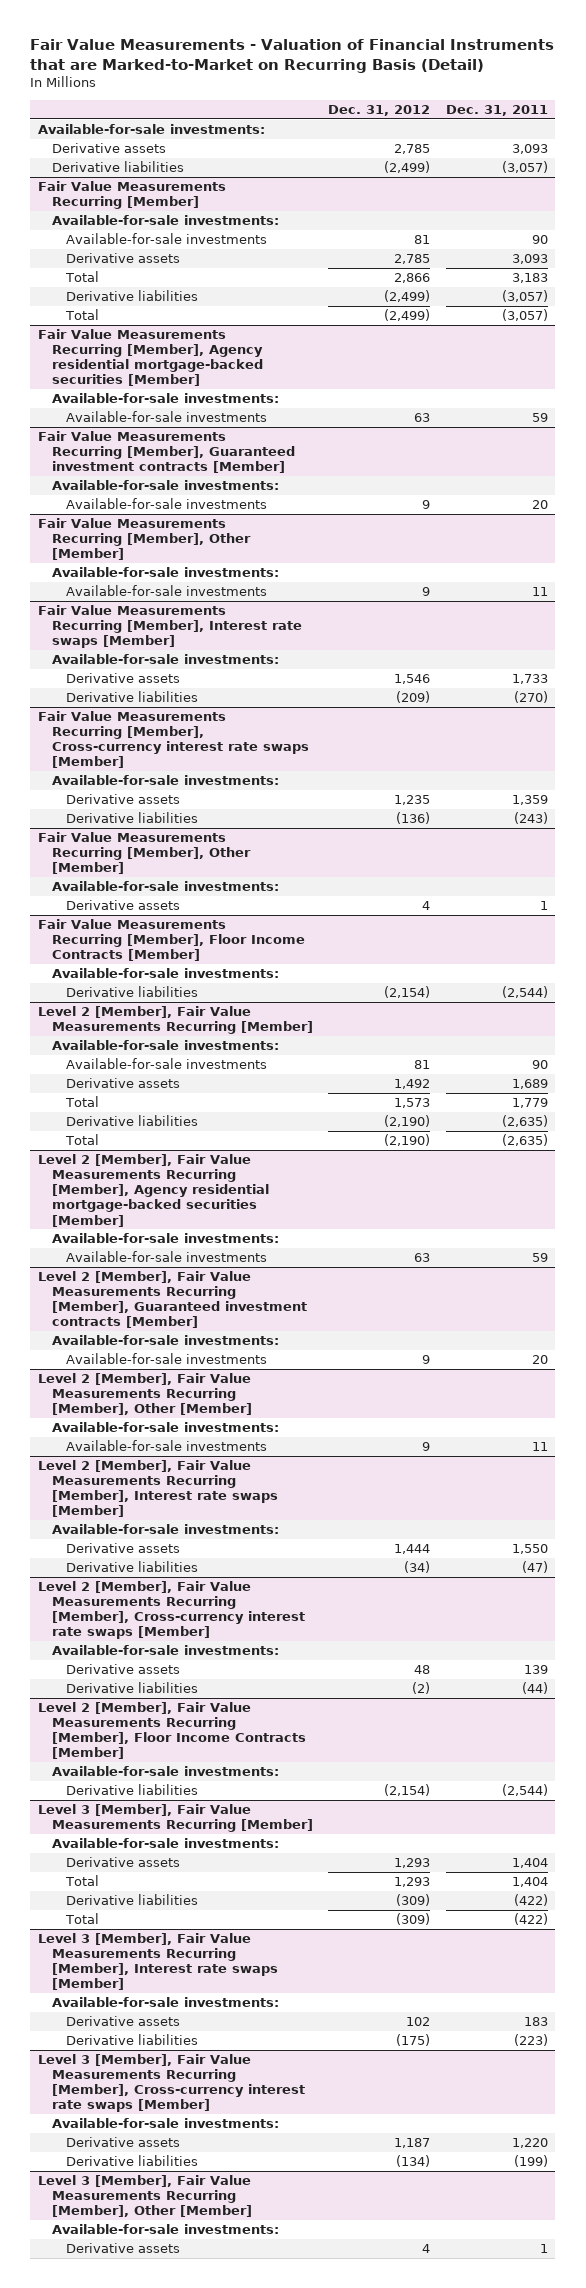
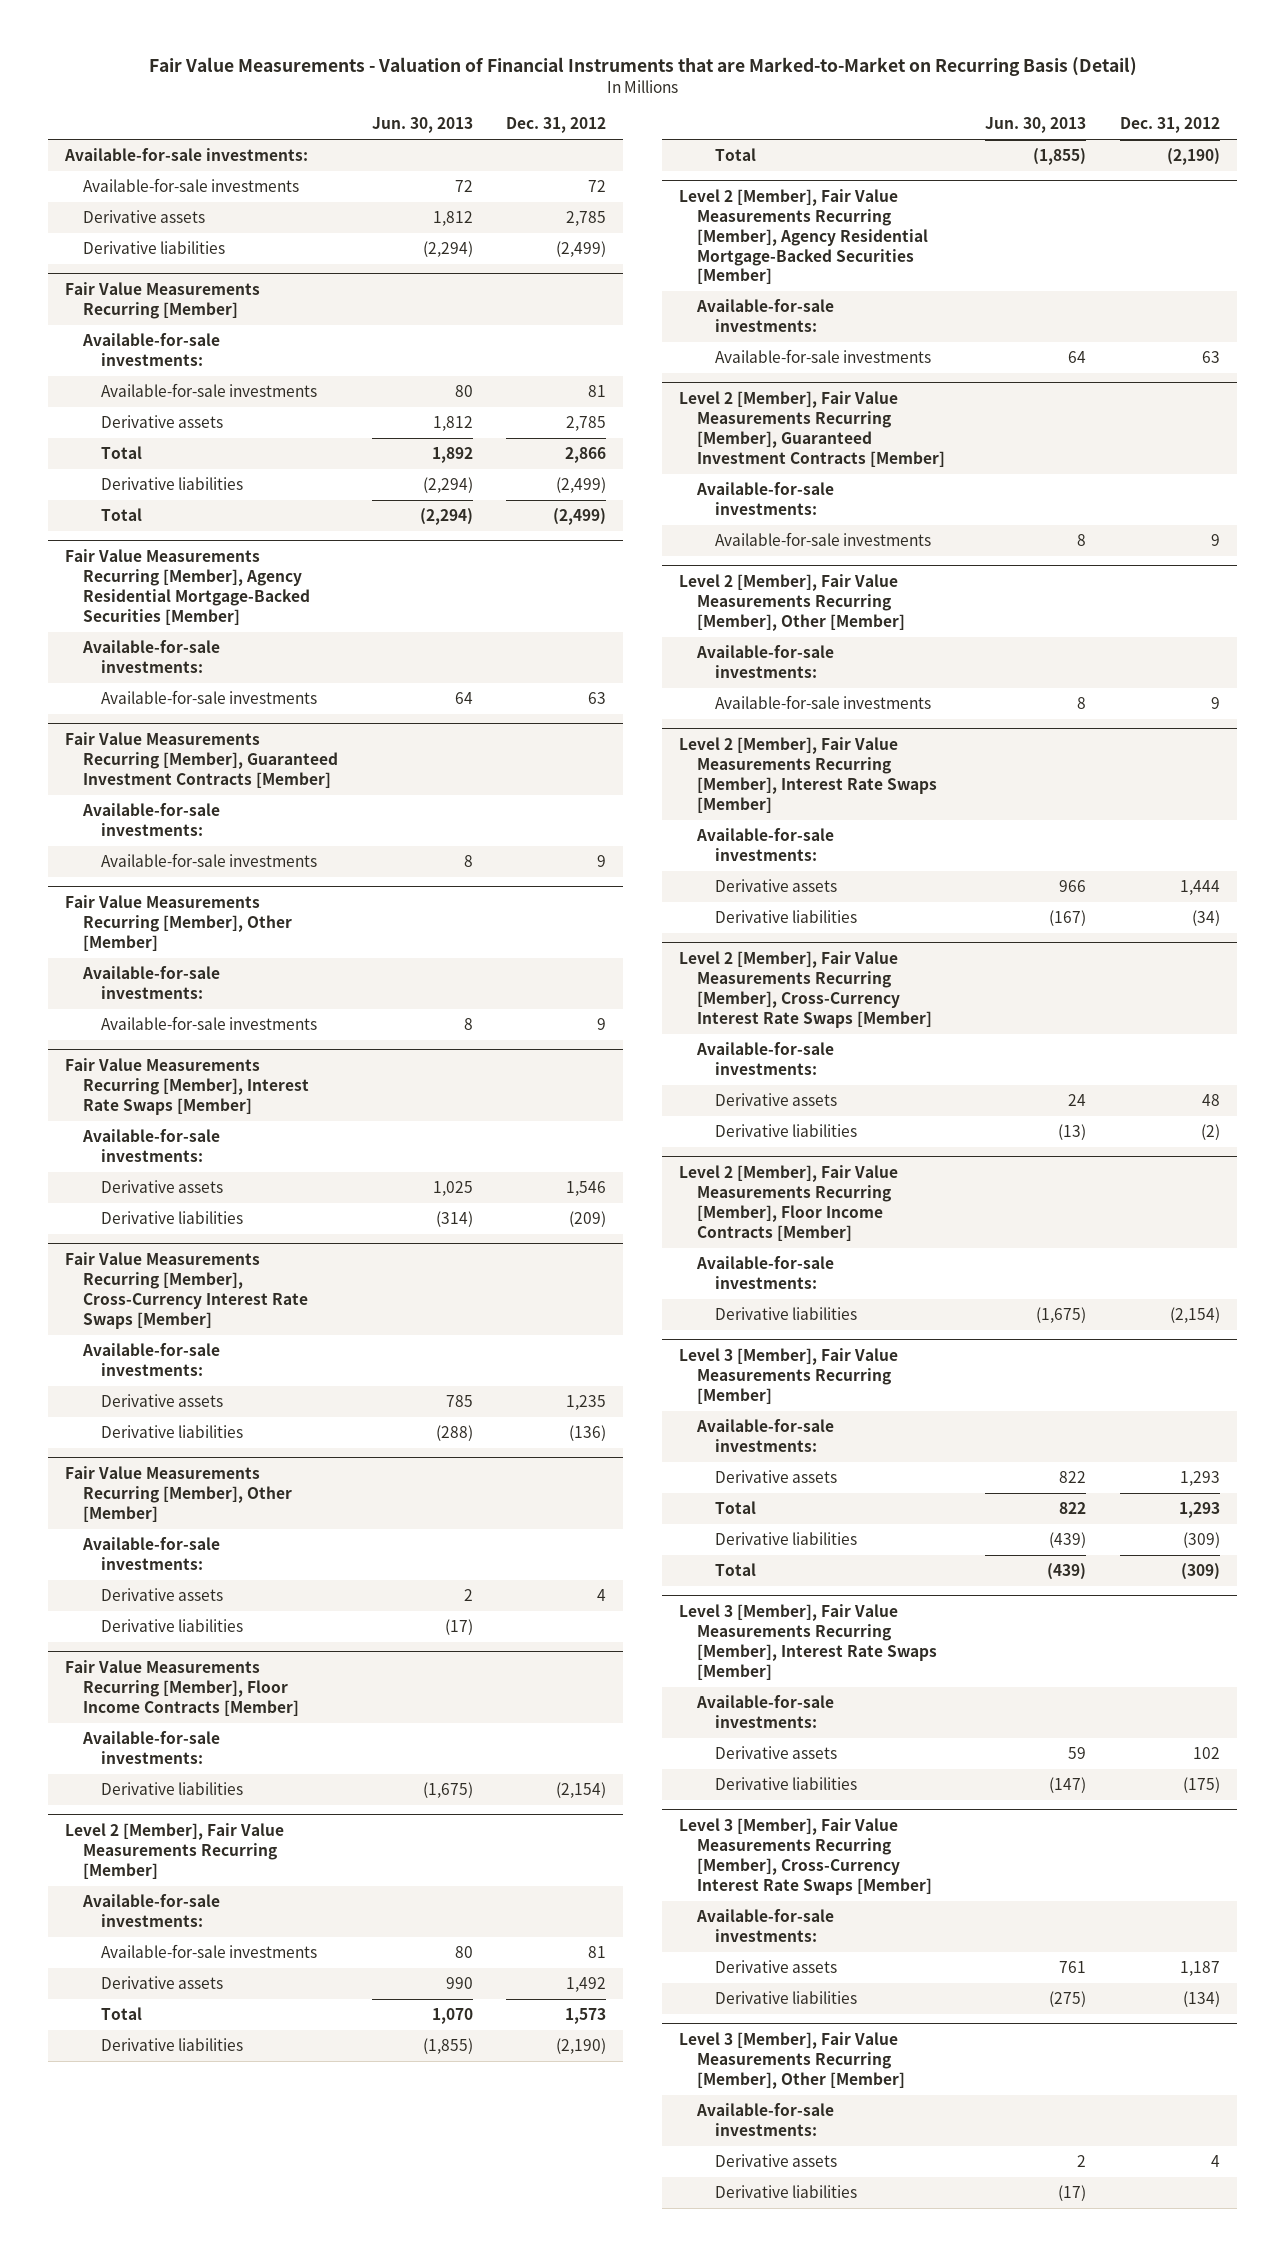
- | Dec. 31, 2012 | Dec. 31, 2011
+ | Jun. 30, 2013 | Dec. 31, 2012
+ Available-for-sale investments | 72 | 72
- Fair Value Measurements Recurring [Member], Agency residential mortgage-backed securities [Member]
+ Fair Value Measurements Recurring [Member], Agency Residential Mortgage-Backed Securities [Member]
- Fair Value Measurements Recurring [Member], Guaranteed investment contracts [Member]
+ Fair Value Measurements Recurring [Member], Guaranteed Investment Contracts [Member]
- Fair Value Measurements Recurring [Member], Interest rate swaps [Member]
+ Fair Value Measurements Recurring [Member], Interest Rate Swaps [Member]
- Fair Value Measurements Recurring [Member], Cross-currency interest rate swaps [Member]
+ Fair Value Measurements Recurring [Member], Cross-Currency Interest Rate Swaps [Member]
@ Fair Value Measurements Recurring [Member], Other [Member]
+ Derivative liabilities | (17) |
- Level 2 [Member], Fair Value Measurements Recurring [Member], Agency residential mortgage-backed securities [Member]
+ Level 2 [Member], Fair Value Measurements Recurring [Member], Agency Residential Mortgage-Backed Securities [Member]
- Level 2 [Member], Fair Value Measurements Recurring [Member], Guaranteed investment contracts [Member]
+ Level 2 [Member], Fair Value Measurements Recurring [Member], Guaranteed Investment Contracts [Member]
- Level 2 [Member], Fair Value Measurements Recurring [Member], Interest rate swaps [Member]
+ Level 2 [Member], Fair Value Measurements Recurring [Member], Interest Rate Swaps [Member]
- Level 2 [Member], Fair Value Measurements Recurring [Member], Cross-currency interest rate swaps [Member]
+ Level 2 [Member], Fair Value Measurements Recurring [Member], Cross-Currency Interest Rate Swaps [Member]
- Level 3 [Member], Fair Value Measurements Recurring [Member], Interest rate swaps [Member]
+ Level 3 [Member], Fair Value Measurements Recurring [Member], Interest Rate Swaps [Member]
- Level 3 [Member], Fair Value Measurements Recurring [Member], Cross-currency interest rate swaps [Member]
+ Level 3 [Member], Fair Value Measurements Recurring [Member], Cross-Currency Interest Rate Swaps [Member]
@ Level 3 [Member], Fair Value Measurements Recurring [Member], Other [Member]
+ Derivative liabilities | (17) |

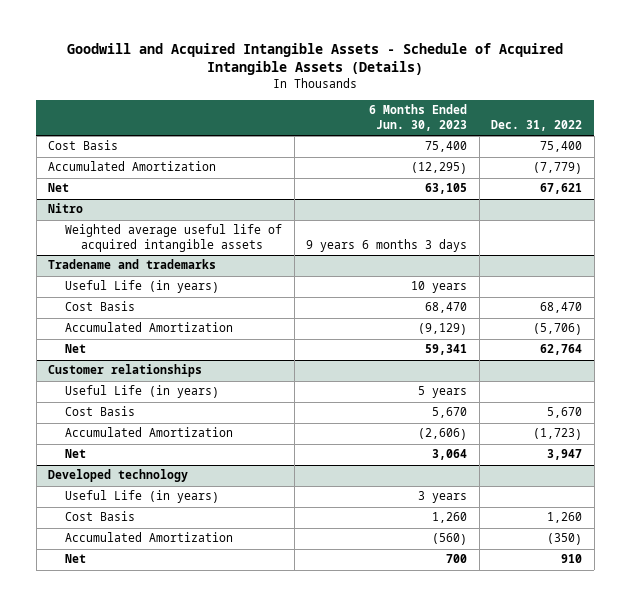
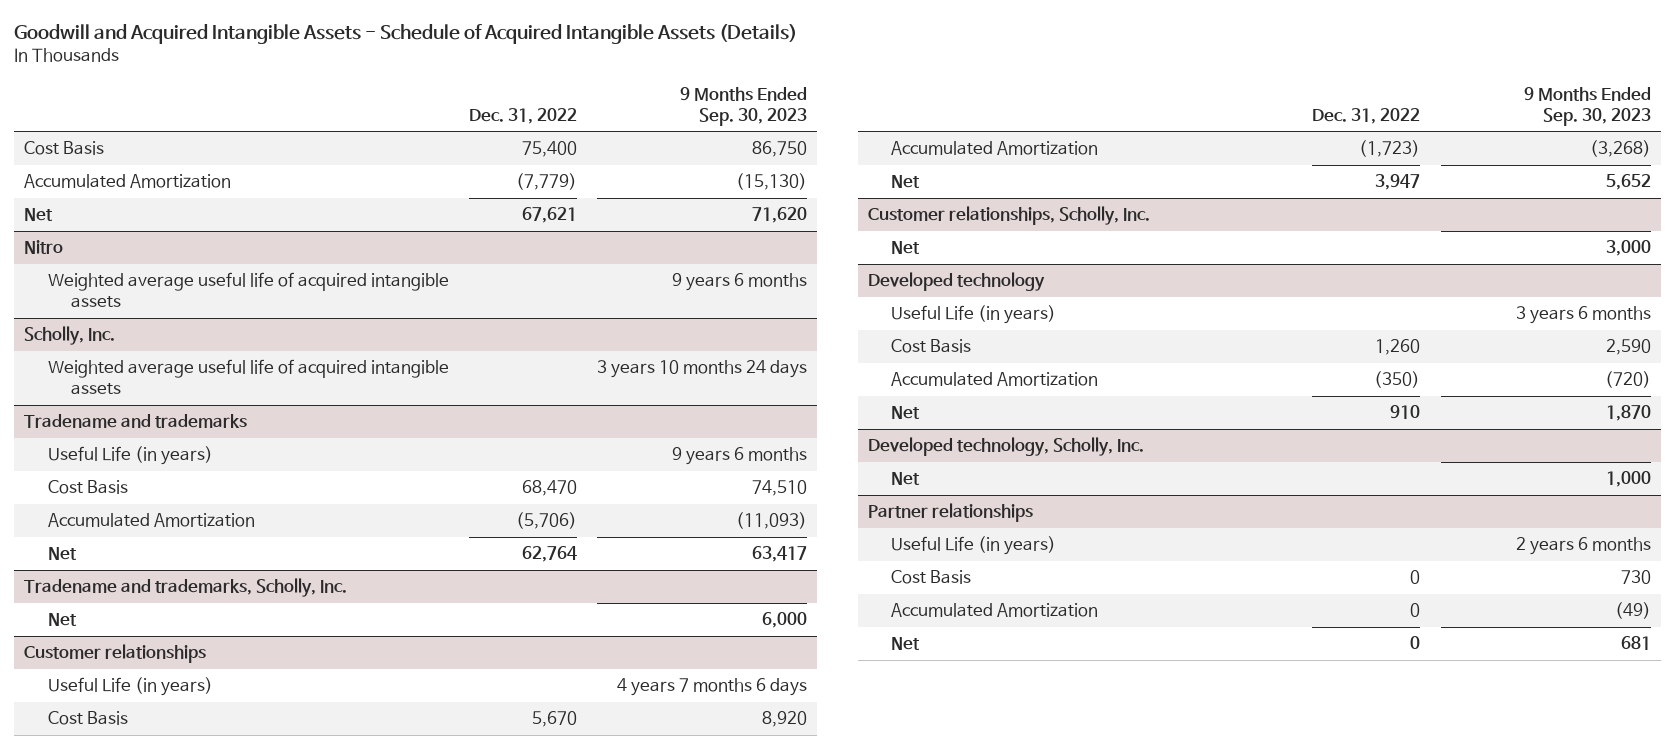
- | 6 Months Ended Jun. 30, 2023 | Dec. 31, 2022
+ | Dec. 31, 2022 | 9 Months Ended Sep. 30, 2023
+ Scholly, Inc.
+ Weighted average useful life of acquired intangible assets | | 3 years 10 months 24 days
+ Tradename and trademarks, Scholly, Inc.
+ Net | | 6,000
+ Customer relationships, Scholly, Inc.
+ Net | | 3,000
+ Developed technology, Scholly, Inc.
+ Net | | 1,000
+ Partner relationships
+ Useful Life (in years) | | 2 years 6 months
+ Cost Basis | 0 | 730
+ Accumulated Amortization | 0 | (49)
+ Net | 0 | 681

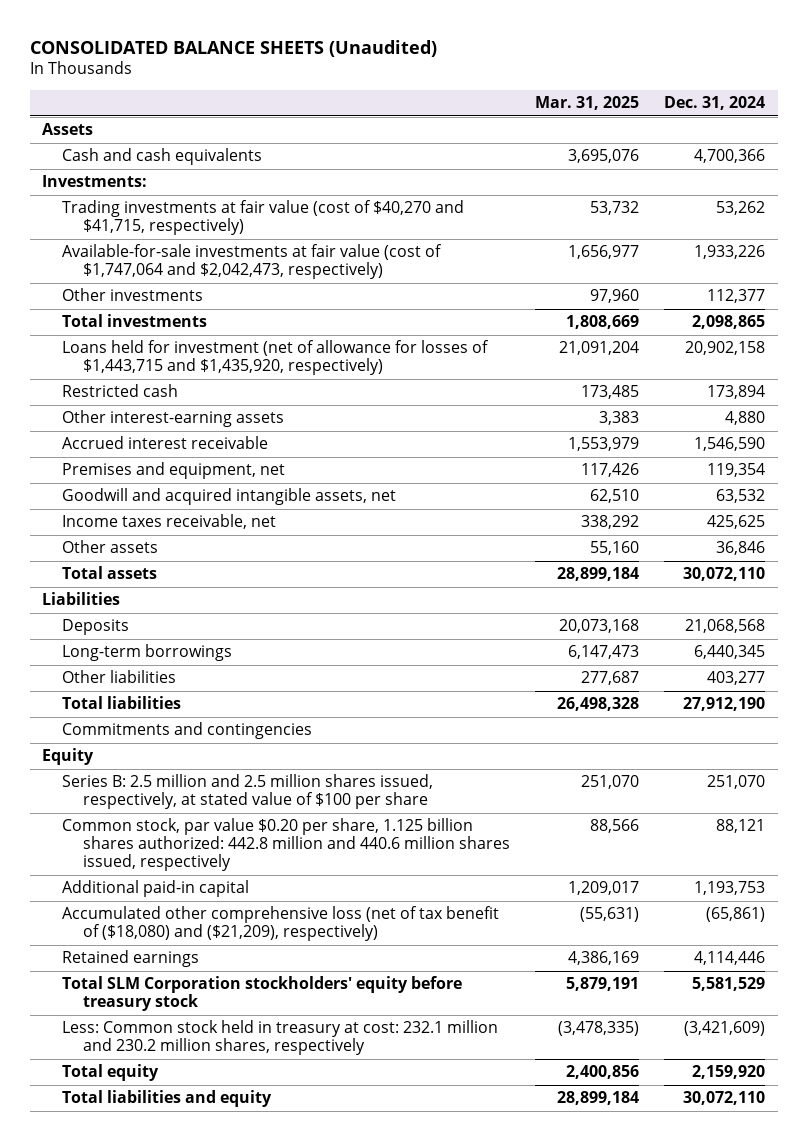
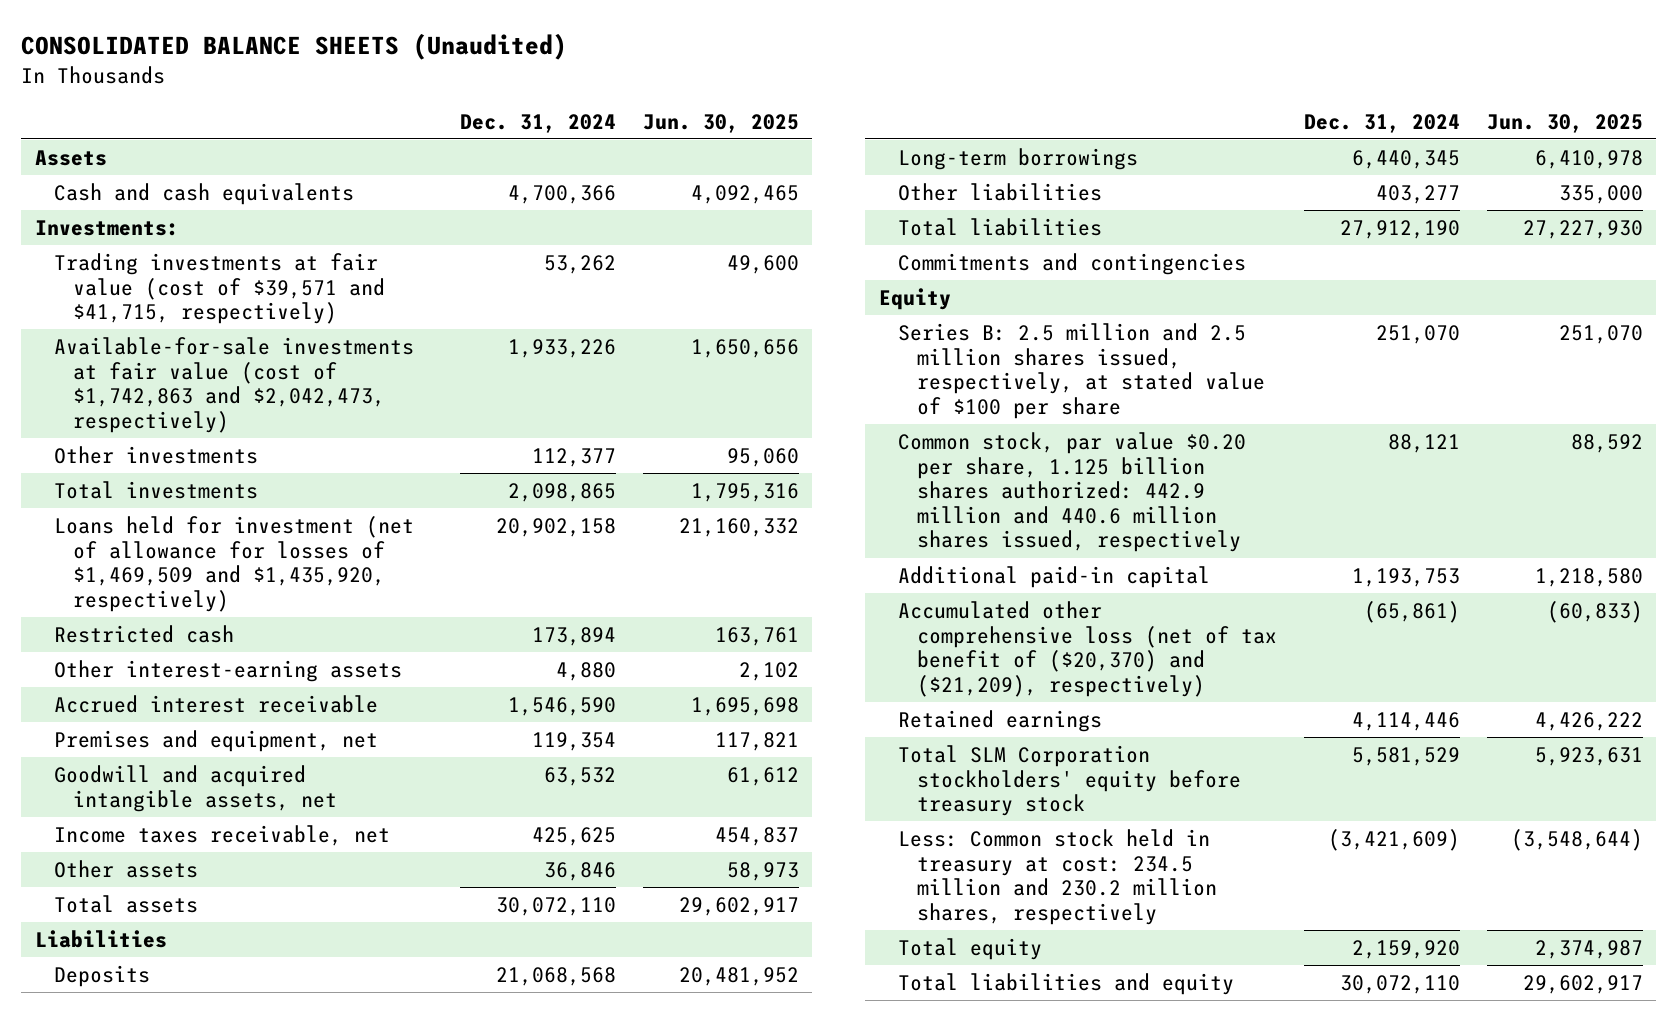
- | Mar. 31, 2025 | Dec. 31, 2024
+ | Dec. 31, 2024 | Jun. 30, 2025
- Trading investments at fair value (cost of $40,270 and $41,715, respectively) | 53,732 | 53,262
- Available-for-sale investments at fair value (cost of $1,747,064 and $2,042,473, respectively) | 1,656,977 | 1,933,226
+ Trading investments at fair value (cost of $39,571 and $41,715, respectively) | 53,262 | 49,600
+ Available-for-sale investments at fair value (cost of $1,742,863 and $2,042,473, respectively) | 1,933,226 | 1,650,656
- Loans held for investment (net of allowance for losses of $1,443,715 and $1,435,920, respectively) | 21,091,204 | 20,902,158
+ Loans held for investment (net of allowance for losses of $1,469,509 and $1,435,920, respectively) | 20,902,158 | 21,160,332
- Common stock, par value $0.20 per share, 1.125 billion shares authorized: 442.8 million and 440.6 million shares issued, respectively | 88,566 | 88,121
+ Common stock, par value $0.20 per share, 1.125 billion shares authorized: 442.9 million and 440.6 million shares issued, respectively | 88,121 | 88,592
- Accumulated other comprehensive loss (net of tax benefit of ($18,080) and ($21,209), respectively) | (55,631) | (65,861)
+ Accumulated other comprehensive loss (net of tax benefit of ($20,370) and ($21,209), respectively) | (65,861) | (60,833)
- Less: Common stock held in treasury at cost: 232.1 million and 230.2 million shares, respectively | (3,478,335) | (3,421,609)
+ Less: Common stock held in treasury at cost: 234.5 million and 230.2 million shares, respectively | (3,421,609) | (3,548,644)

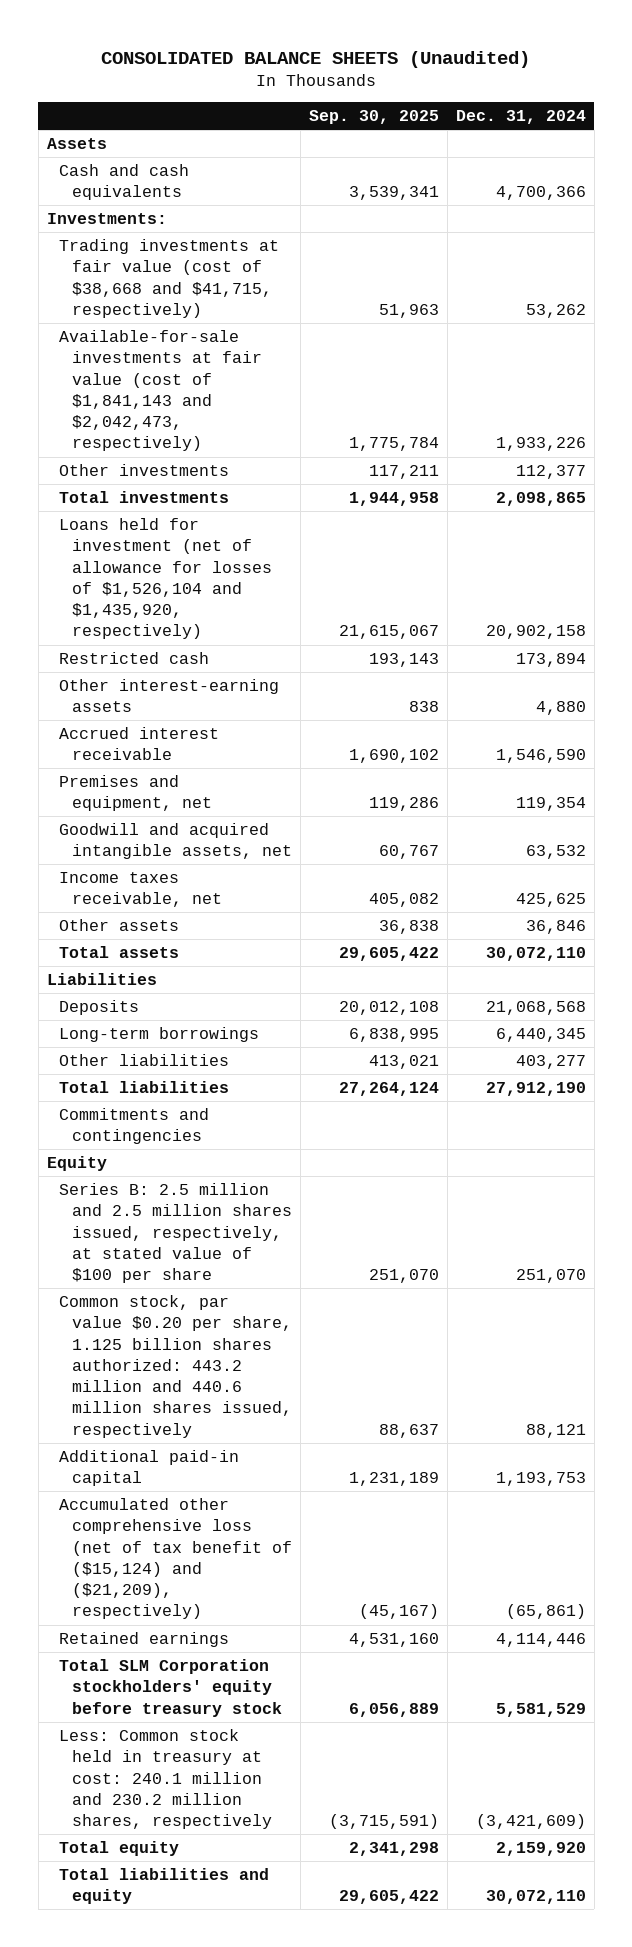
- | Dec. 31, 2024 | Jun. 30, 2025
+ | Sep. 30, 2025 | Dec. 31, 2024
- Trading investments at fair value (cost of $39,571 and $41,715, respectively) | 53,262 | 49,600
- Available-for-sale investments at fair value (cost of $1,742,863 and $2,042,473, respectively) | 1,933,226 | 1,650,656
+ Trading investments at fair value (cost of $38,668 and $41,715, respectively) | 51,963 | 53,262
+ Available-for-sale investments at fair value (cost of $1,841,143 and $2,042,473, respectively) | 1,775,784 | 1,933,226
- Loans held for investment (net of allowance for losses of $1,469,509 and $1,435,920, respectively) | 20,902,158 | 21,160,332
+ Loans held for investment (net of allowance for losses of $1,526,104 and $1,435,920, respectively) | 21,615,067 | 20,902,158
- Common stock, par value $0.20 per share, 1.125 billion shares authorized: 442.9 million and 440.6 million shares issued, respectively | 88,121 | 88,592
+ Common stock, par value $0.20 per share, 1.125 billion shares authorized: 443.2 million and 440.6 million shares issued, respectively | 88,637 | 88,121
- Accumulated other comprehensive loss (net of tax benefit of ($20,370) and ($21,209), respectively) | (65,861) | (60,833)
+ Accumulated other comprehensive loss (net of tax benefit of ($15,124) and ($21,209), respectively) | (45,167) | (65,861)
- Less: Common stock held in treasury at cost: 234.5 million and 230.2 million shares, respectively | (3,421,609) | (3,548,644)
+ Less: Common stock held in treasury at cost: 240.1 million and 230.2 million shares, respectively | (3,715,591) | (3,421,609)

